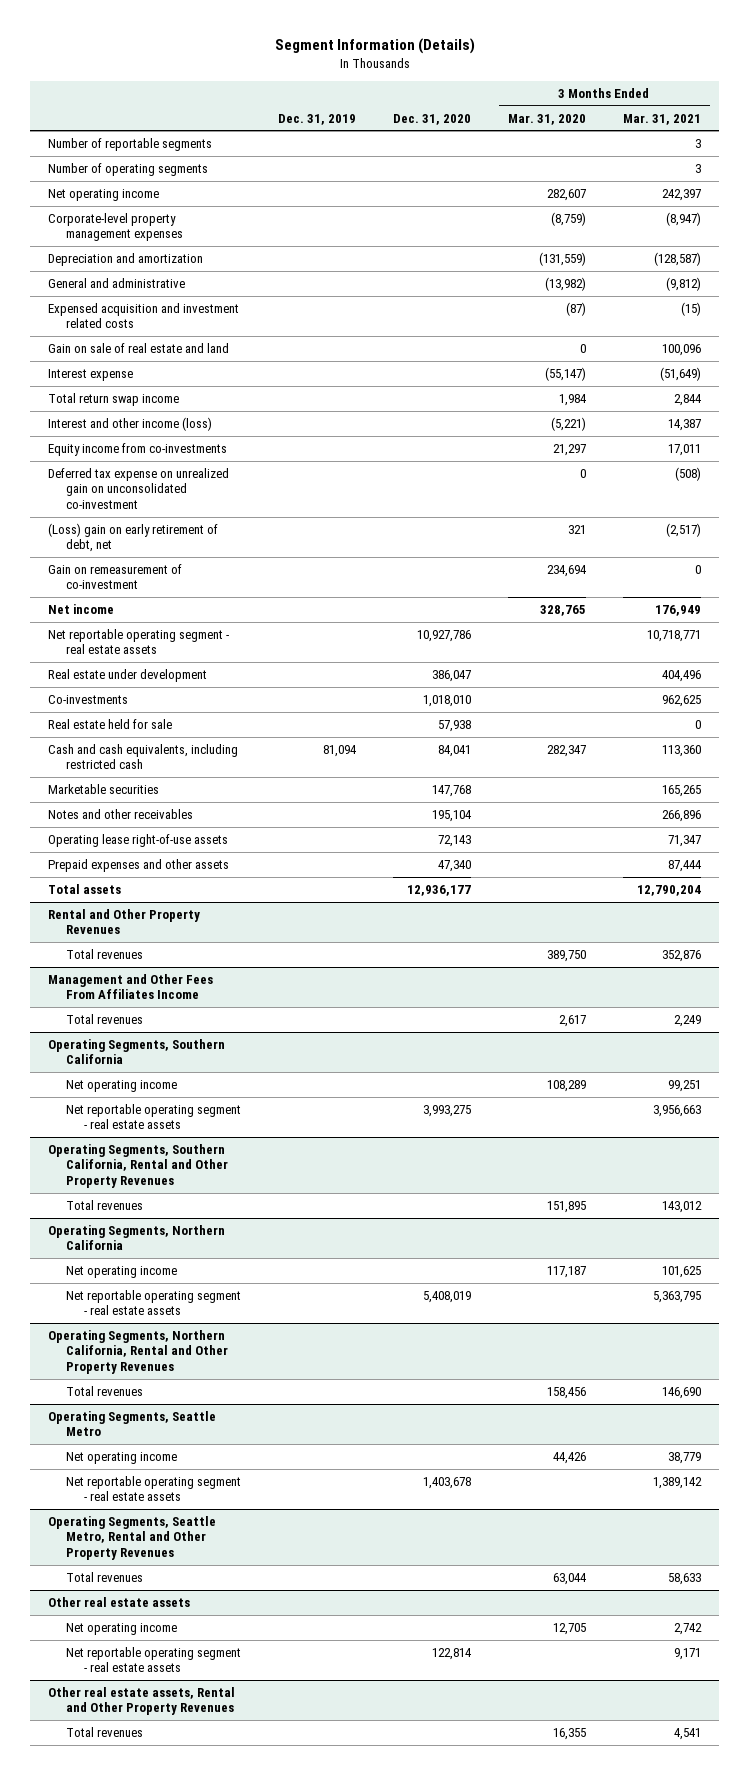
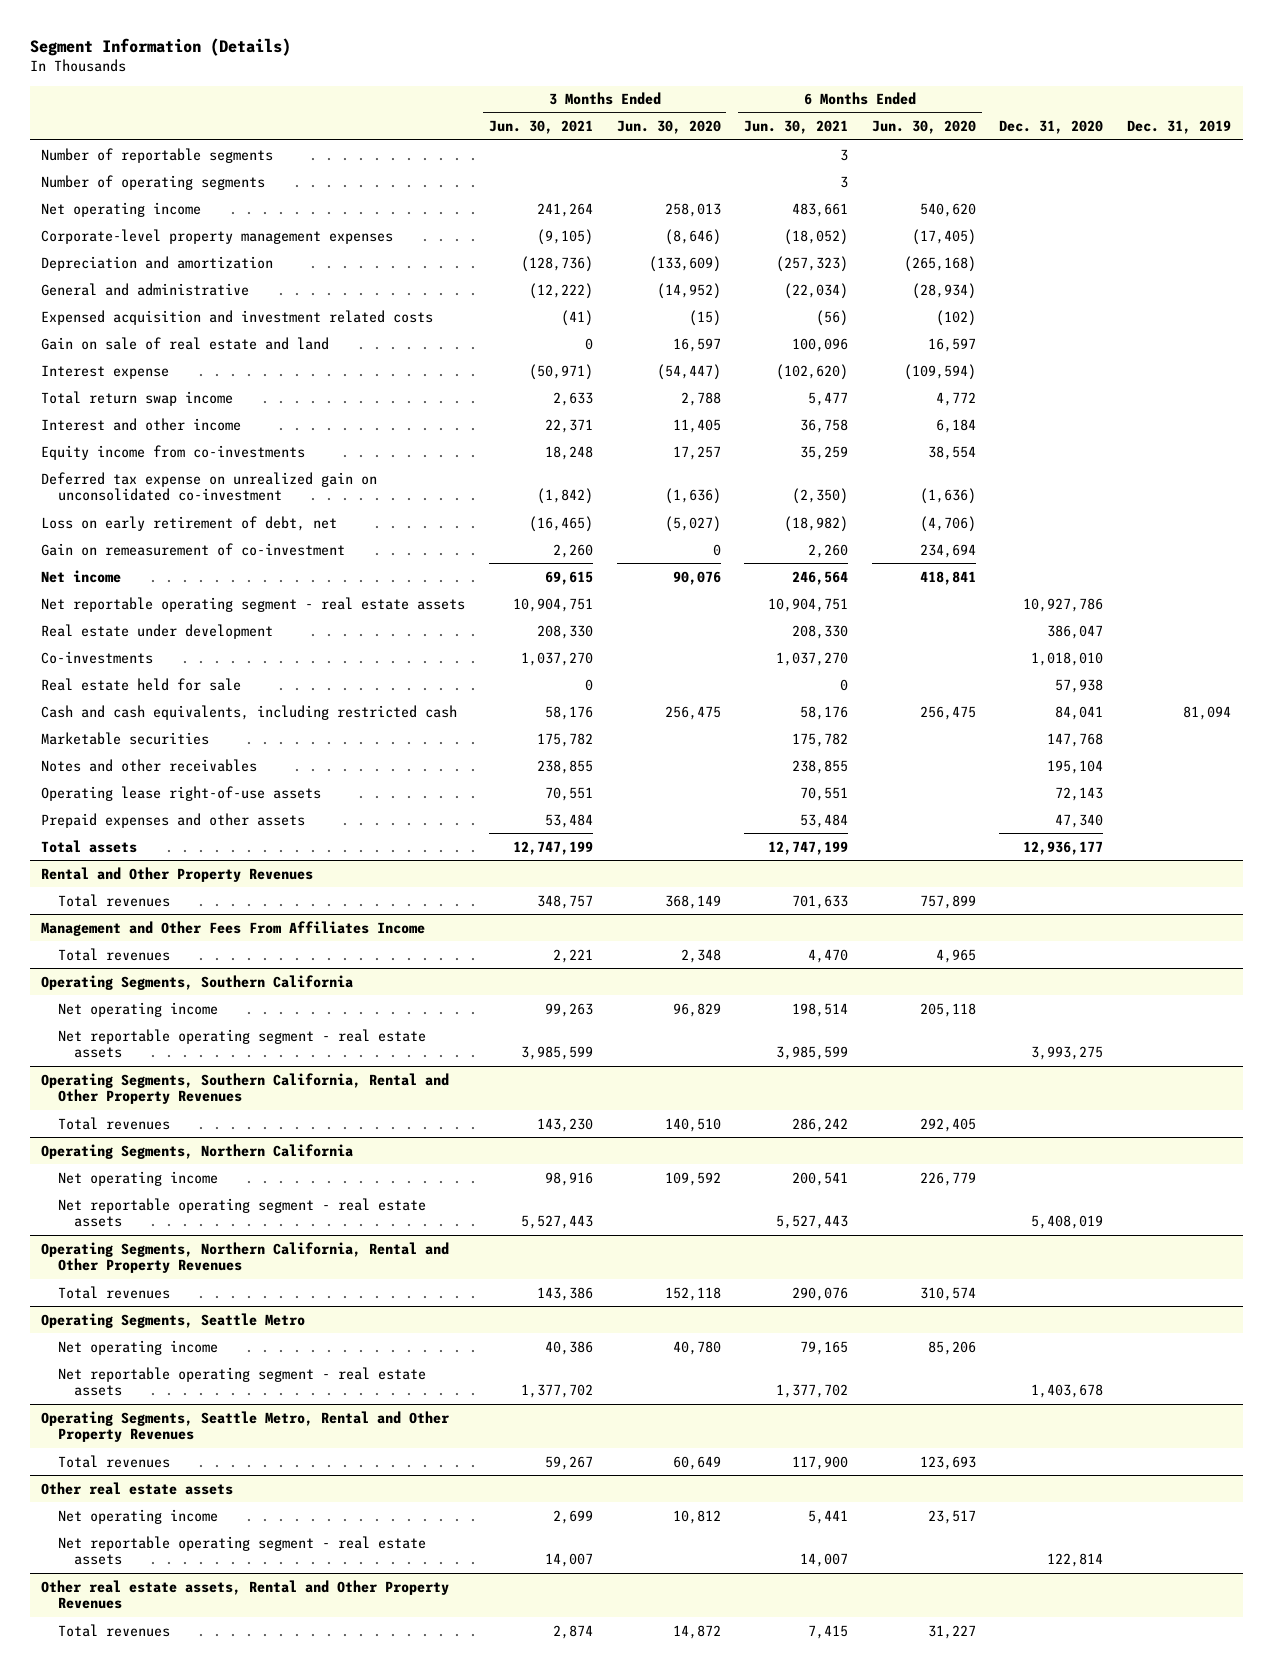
- | Dec. 31, 2019 | Dec. 31, 2020 | 3 Months Ended Mar. 31, 2020 | 3 Months Ended Mar. 31, 2021
+ | 3 Months Ended Jun. 30, 2021 | 3 Months Ended Jun. 30, 2020 | 6 Months Ended Jun. 30, 2021 | 6 Months Ended Jun. 30, 2020 | Dec. 31, 2020 | Dec. 31, 2019
- Interest and other income (loss) | | | (5,221) | 14,387
+ Interest and other income | 22,371 | 11,405 | 36,758 | 6,184 | |
- (Loss) gain on early retirement of debt, net | | | 321 | (2,517)
+ Loss on early retirement of debt, net | (16,465) | (5,027) | (18,982) | (4,706) | |

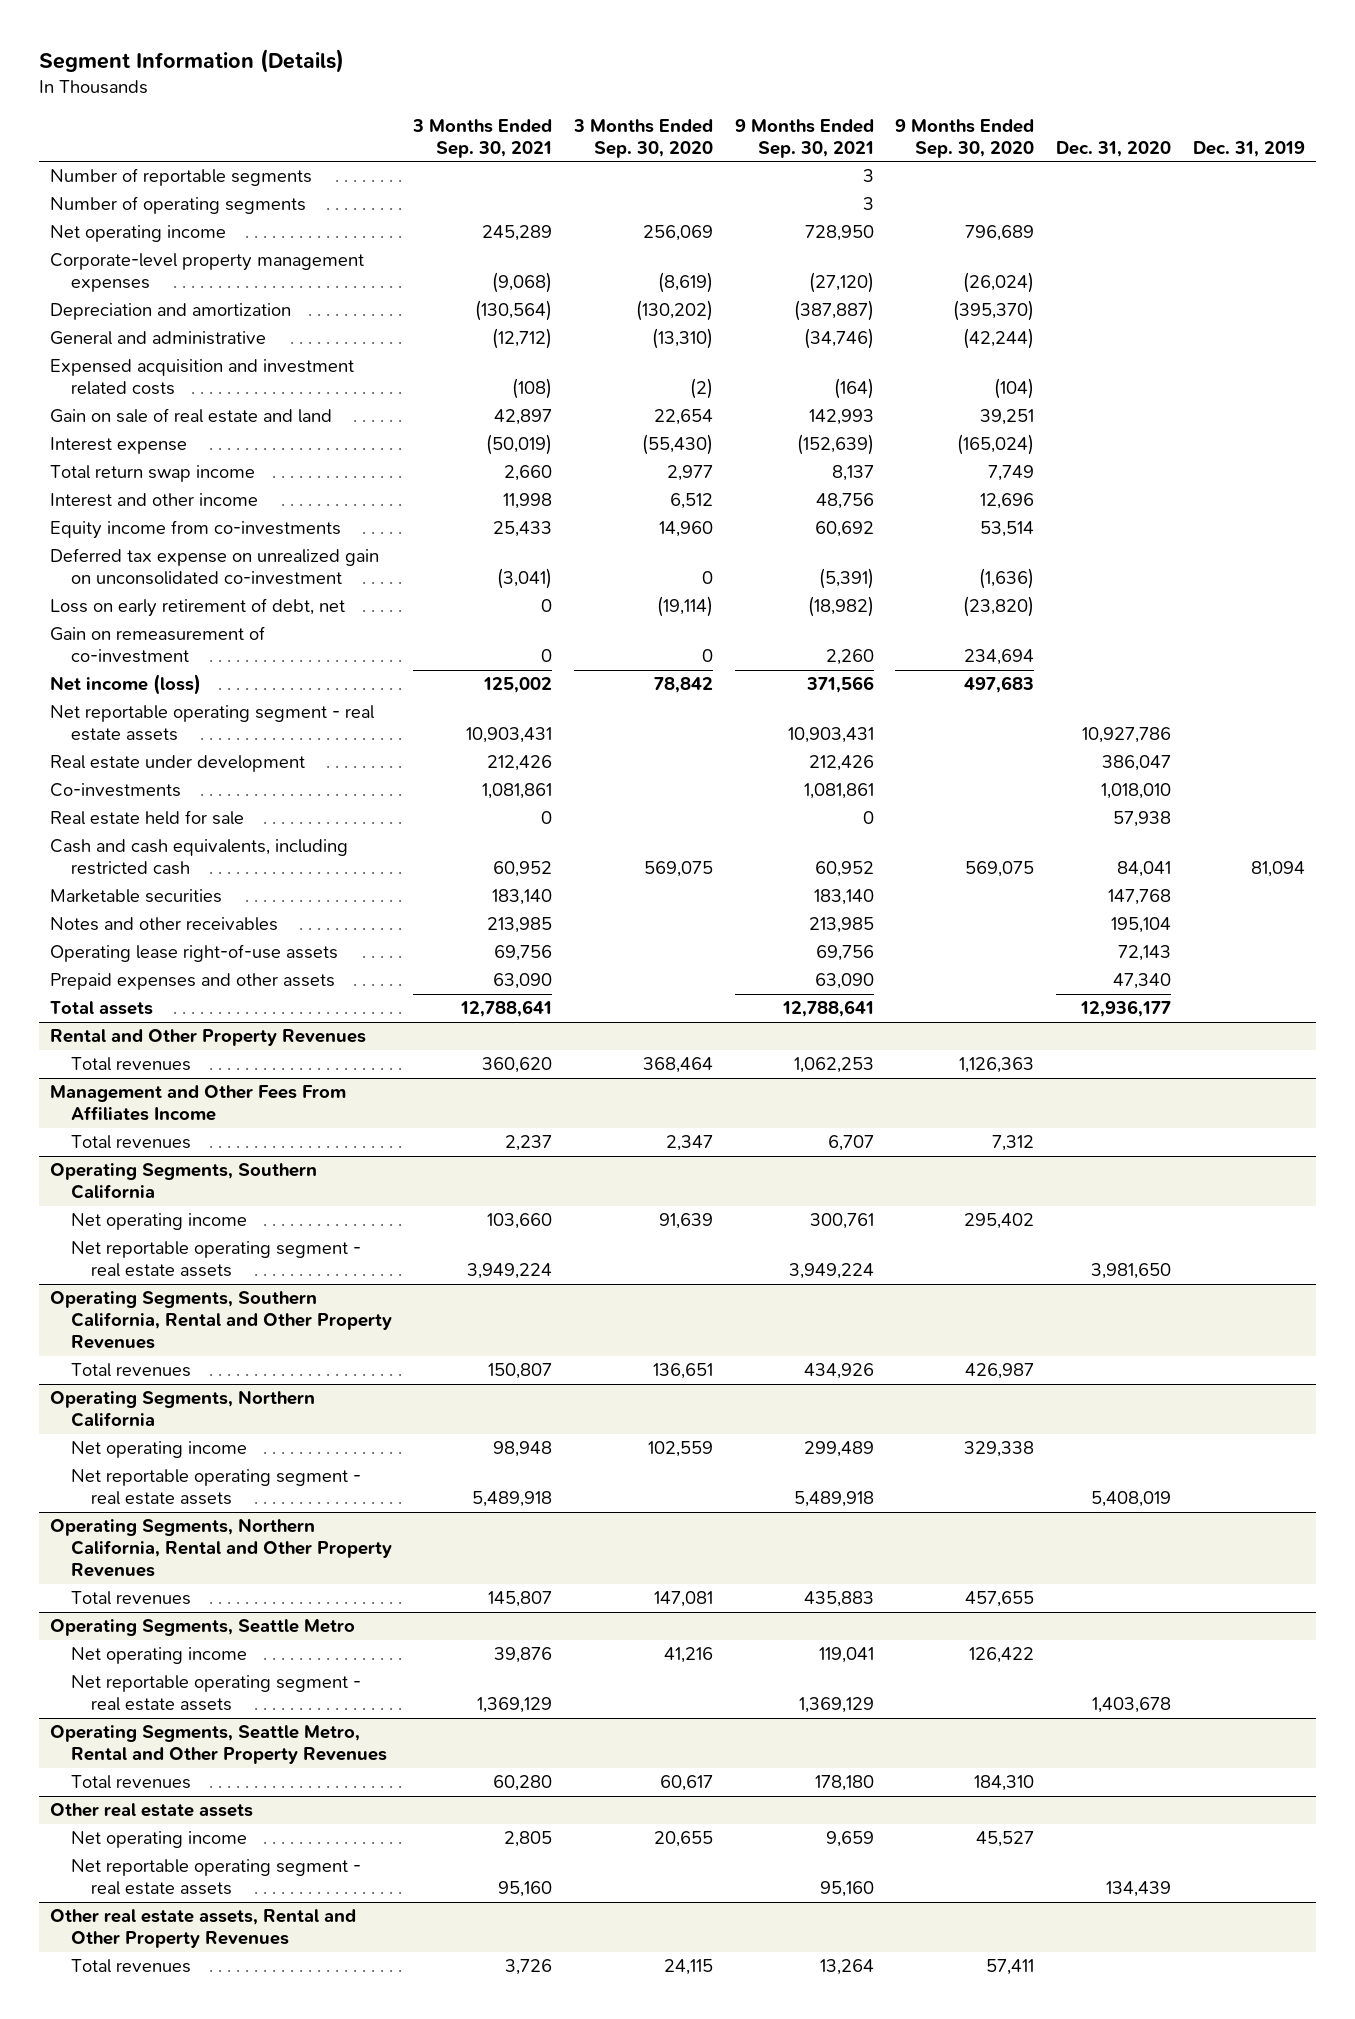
- | 3 Months Ended Jun. 30, 2021 | 3 Months Ended Jun. 30, 2020 | 6 Months Ended Jun. 30, 2021 | 6 Months Ended Jun. 30, 2020 | Dec. 31, 2020 | Dec. 31, 2019
+ | 3 Months Ended Sep. 30, 2021 | 3 Months Ended Sep. 30, 2020 | 9 Months Ended Sep. 30, 2021 | 9 Months Ended Sep. 30, 2020 | Dec. 31, 2020 | Dec. 31, 2019
- Net income | 69,615 | 90,076 | 246,564 | 418,841 | |
+ Net income (loss) | 125,002 | 78,842 | 371,566 | 497,683 | |
@ Operating Segments, Southern California
- Net reportable operating segment - real estate assets | 3,985,599 | | 3,985,599 | | 3,993,275 |
+ Net reportable operating segment - real estate assets | 3,949,224 | | 3,949,224 | | 3,981,650 |
@ Other real estate assets
- Net reportable operating segment - real estate assets | 14,007 | | 14,007 | | 122,814 |
+ Net reportable operating segment - real estate assets | 95,160 | | 95,160 | | 134,439 |

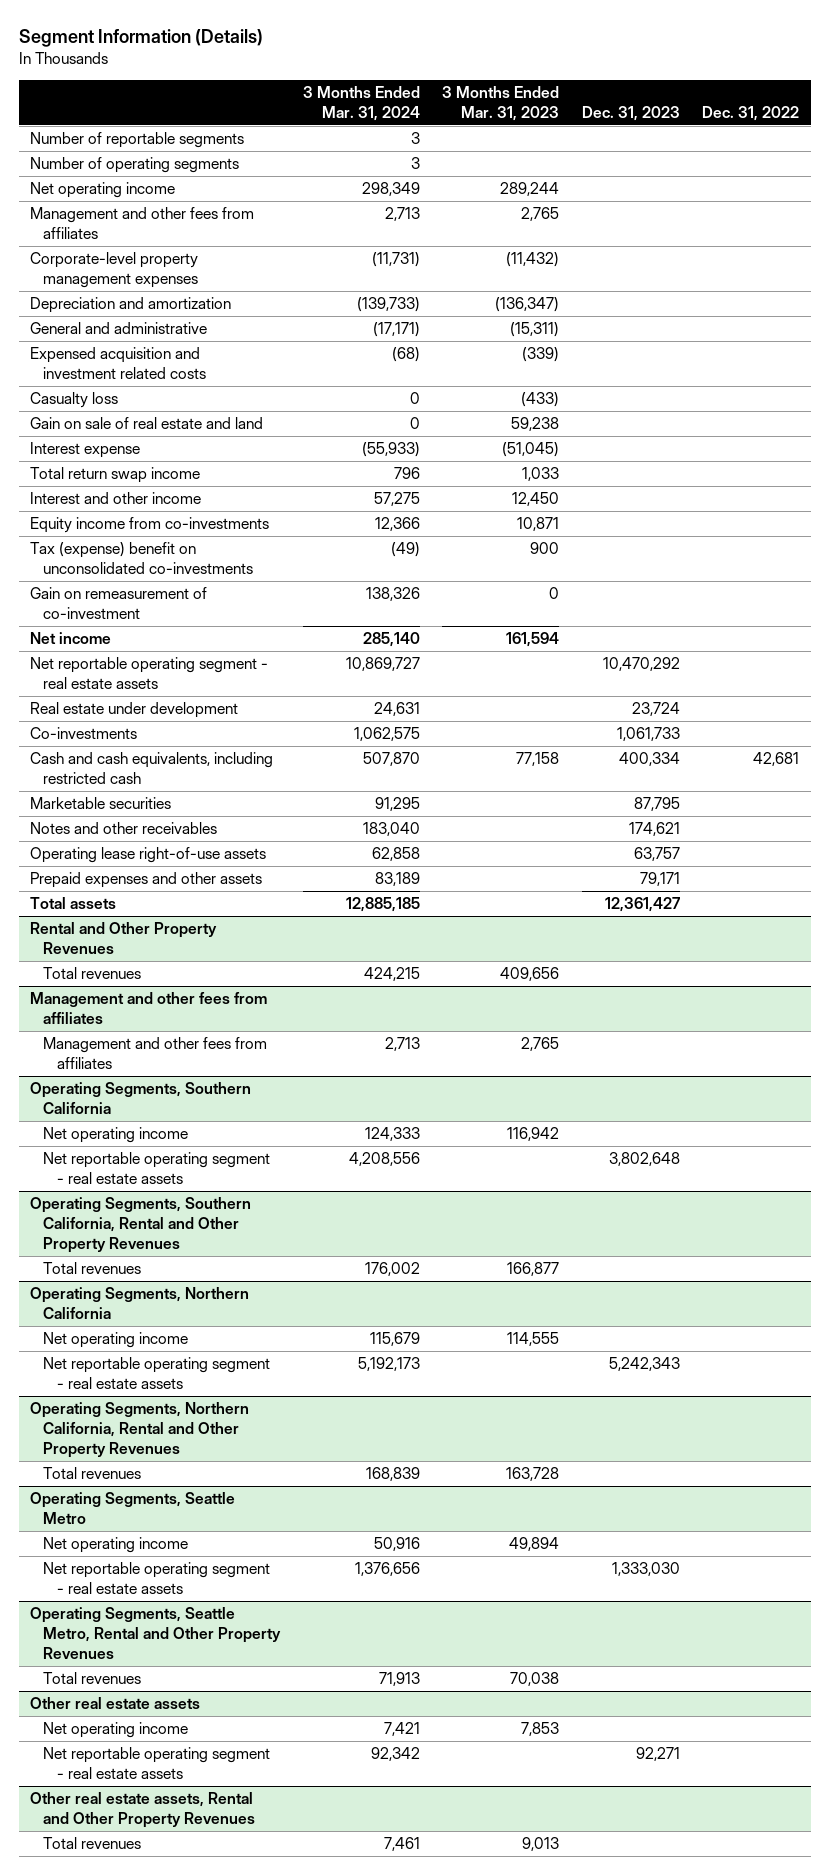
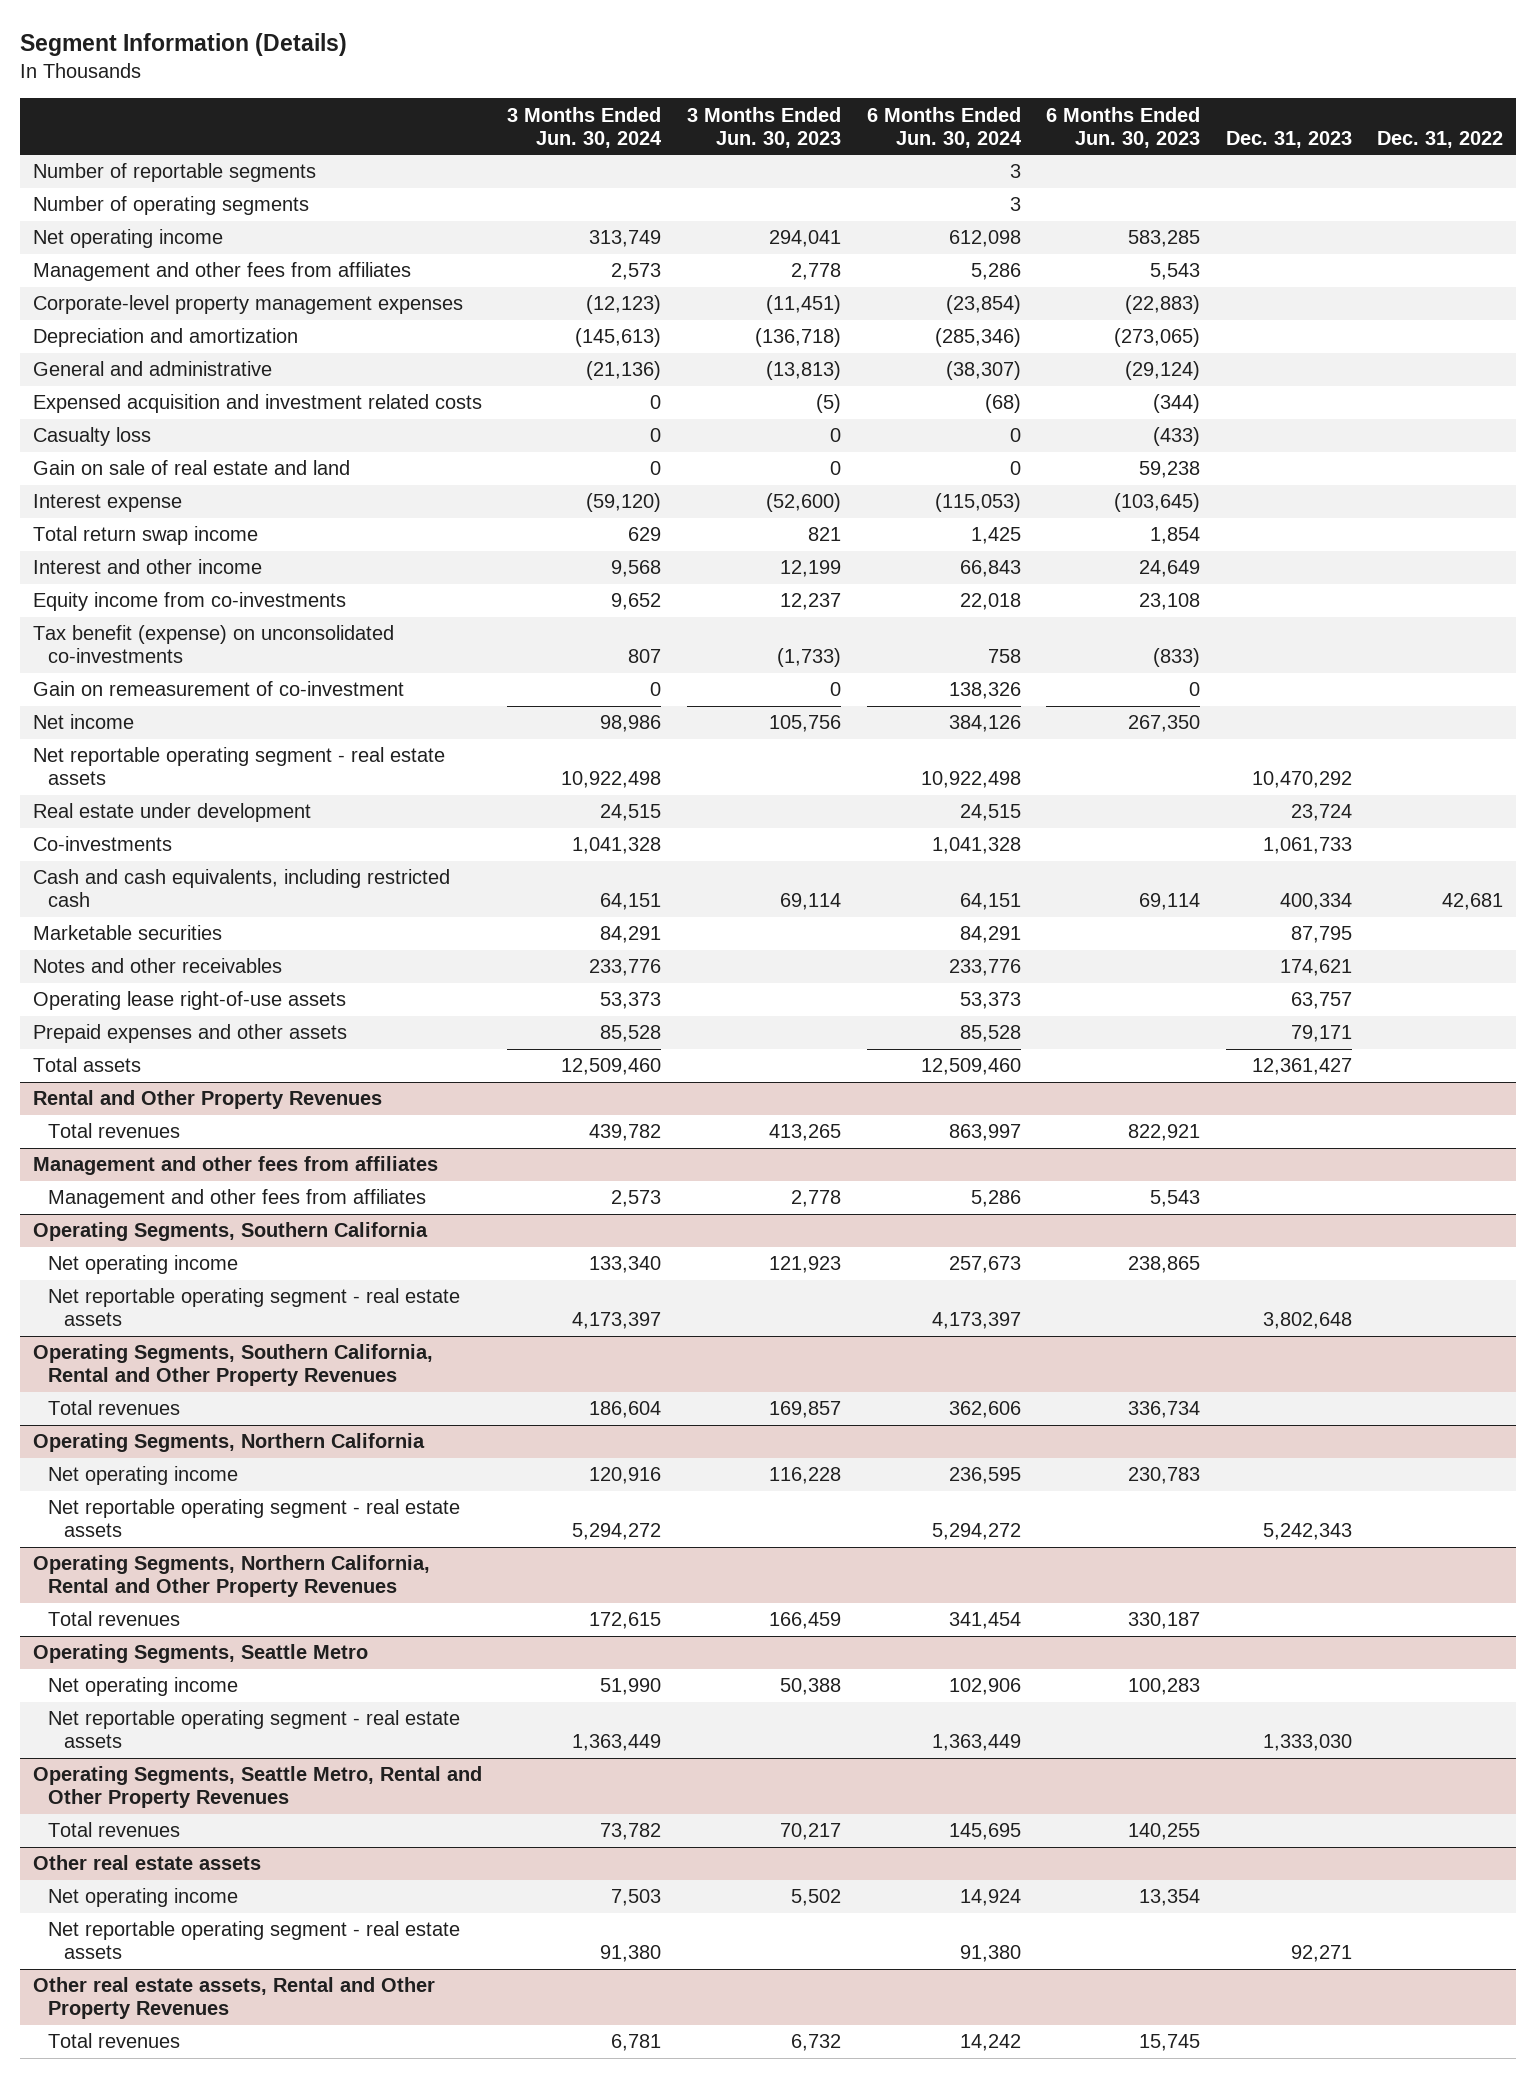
- | 3 Months Ended Mar. 31, 2024 | 3 Months Ended Mar. 31, 2023 | Dec. 31, 2023 | Dec. 31, 2022
+ | 3 Months Ended Jun. 30, 2024 | 3 Months Ended Jun. 30, 2023 | 6 Months Ended Jun. 30, 2024 | 6 Months Ended Jun. 30, 2023 | Dec. 31, 2023 | Dec. 31, 2022
- Tax (expense) benefit on unconsolidated co-investments | (49) | 900 | |
+ Tax benefit (expense) on unconsolidated co-investments | 807 | (1,733) | 758 | (833) | |

